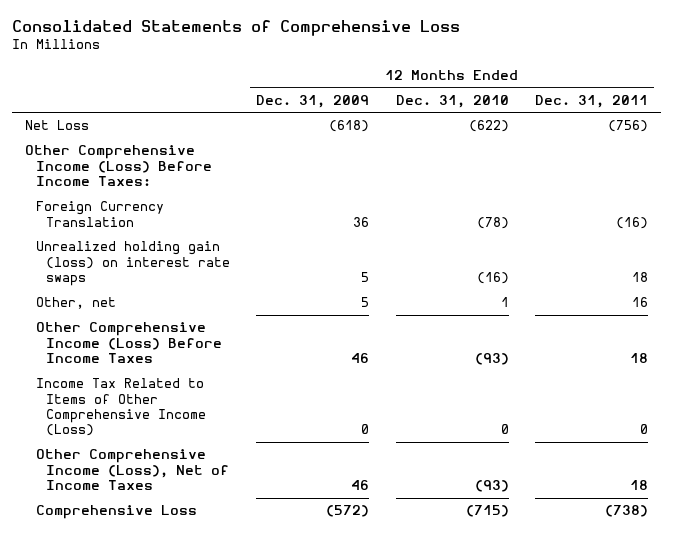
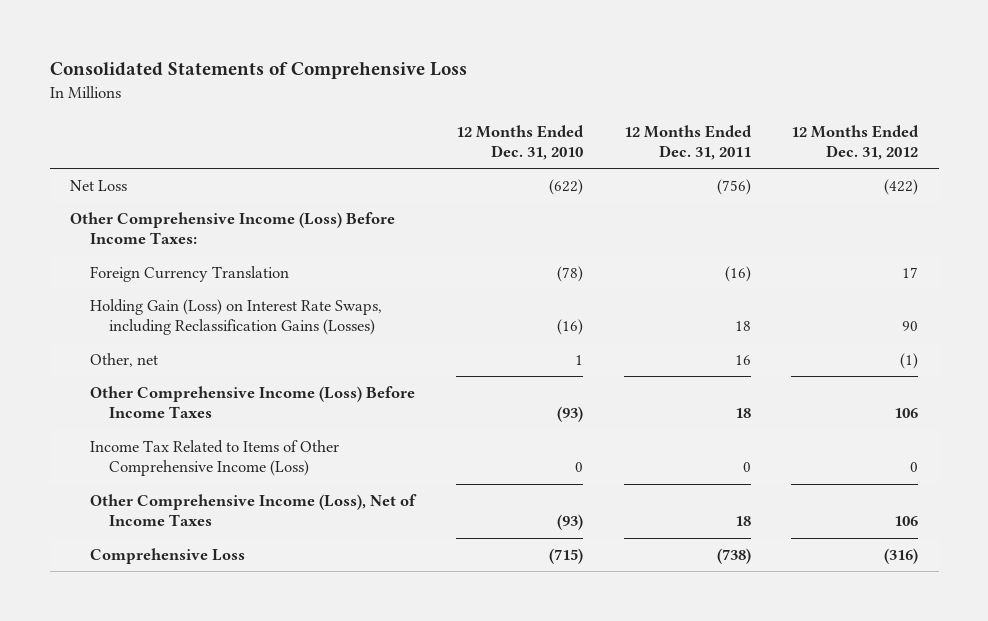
- | 12 Months Ended Dec. 31, 2009 | 12 Months Ended Dec. 31, 2010 | 12 Months Ended Dec. 31, 2011
+ | 12 Months Ended Dec. 31, 2010 | 12 Months Ended Dec. 31, 2011 | 12 Months Ended Dec. 31, 2012
- Unrealized holding gain (loss) on interest rate swaps | 5 | (16) | 18
+ Holding Gain (Loss) on Interest Rate Swaps, including Reclassification Gains (Losses) | (16) | 18 | 90

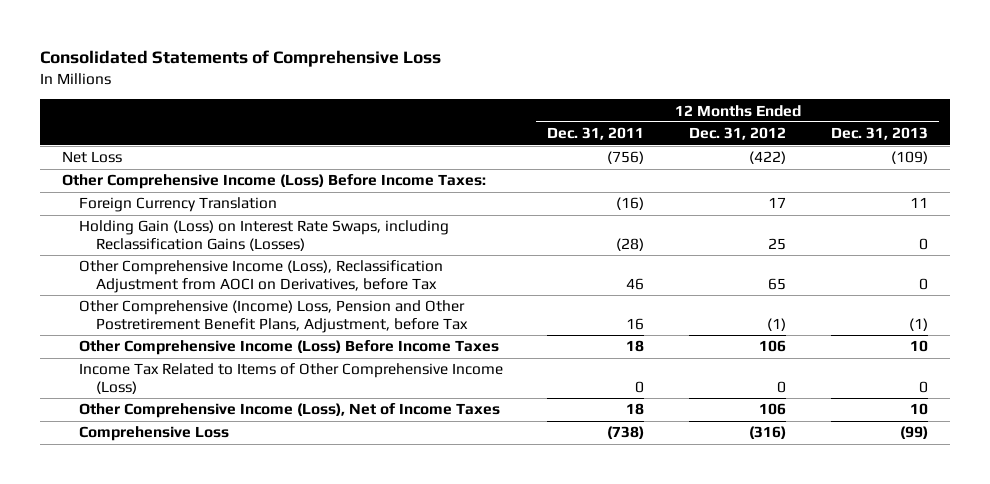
- | 12 Months Ended Dec. 31, 2010 | 12 Months Ended Dec. 31, 2011 | 12 Months Ended Dec. 31, 2012
+ | 12 Months Ended Dec. 31, 2011 | 12 Months Ended Dec. 31, 2012 | 12 Months Ended Dec. 31, 2013
- Holding Gain (Loss) on Interest Rate Swaps, including Reclassification Gains (Losses) | (16) | 18 | 90
- Other, net | 1 | 16 | (1)
+ Holding Gain (Loss) on Interest Rate Swaps, including Reclassification Gains (Losses) | (28) | 25 | 0
+ Other Comprehensive Income (Loss), Reclassification Adjustment from AOCI on Derivatives, before Tax | 46 | 65 | 0
+ Other Comprehensive (Income) Loss, Pension and Other Postretirement Benefit Plans, Adjustment, before Tax | 16 | (1) | (1)

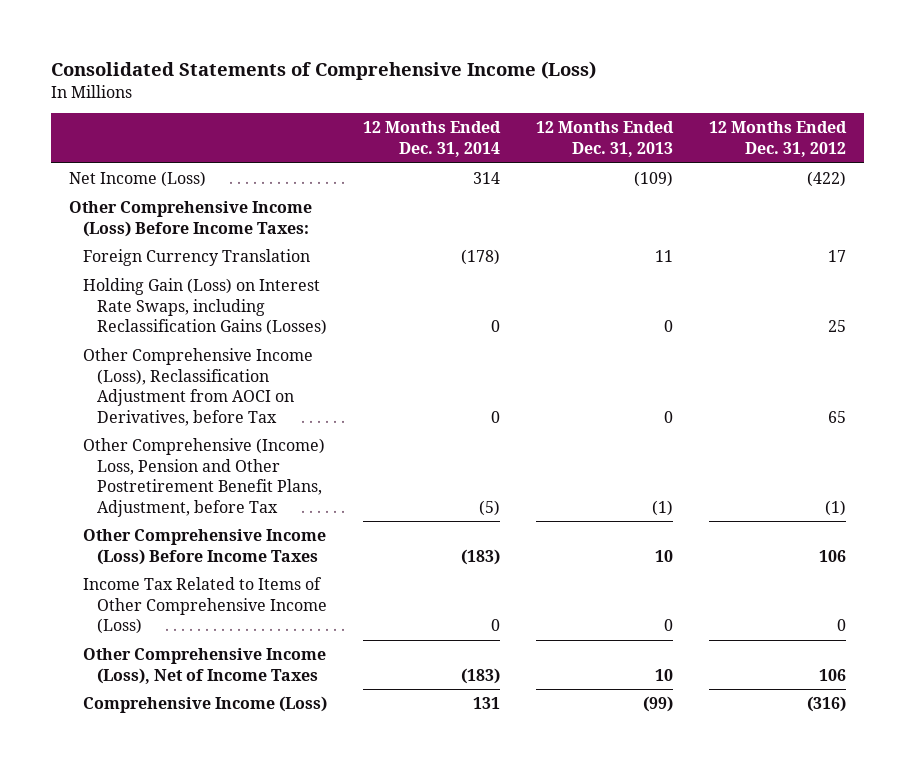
- Consolidated Statements of Comprehensive Loss
+ Consolidated Statements of Comprehensive Income (Loss)
- | 12 Months Ended Dec. 31, 2011 | 12 Months Ended Dec. 31, 2012 | 12 Months Ended Dec. 31, 2013
+ | 12 Months Ended Dec. 31, 2014 | 12 Months Ended Dec. 31, 2013 | 12 Months Ended Dec. 31, 2012
- Net Loss | (756) | (422) | (109)
+ Net Income (Loss) | 314 | (109) | (422)
- Comprehensive Loss | (738) | (316) | (99)
+ Comprehensive Income (Loss) | 131 | (99) | (316)

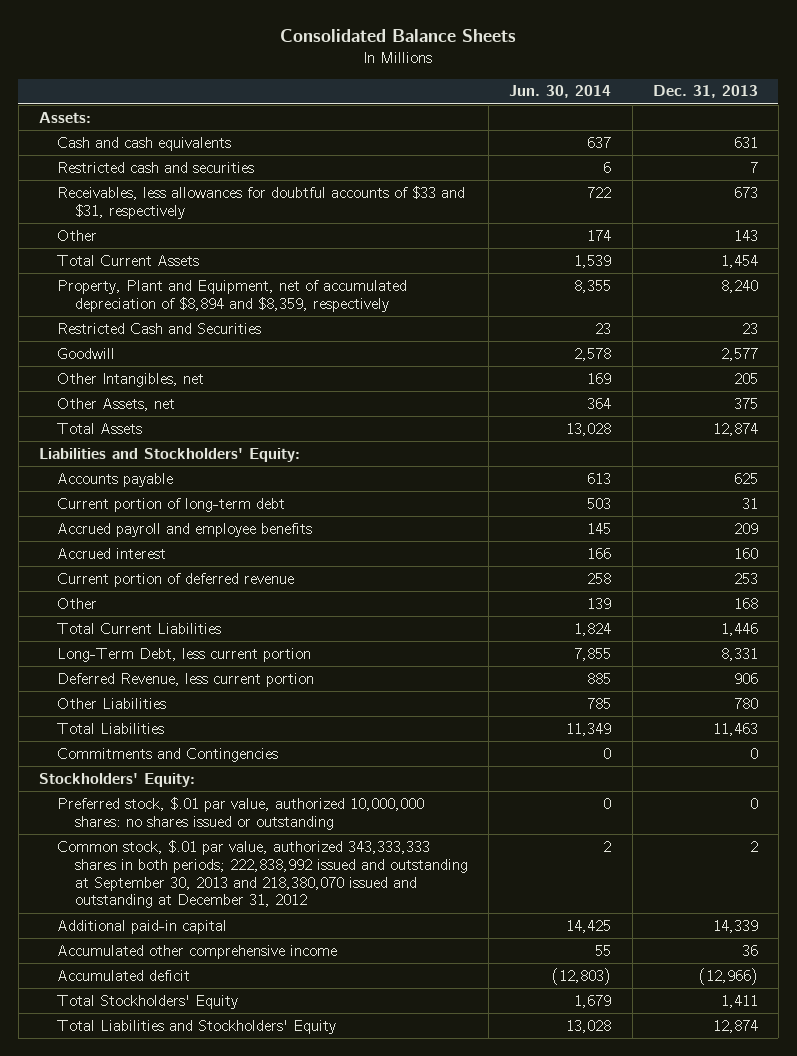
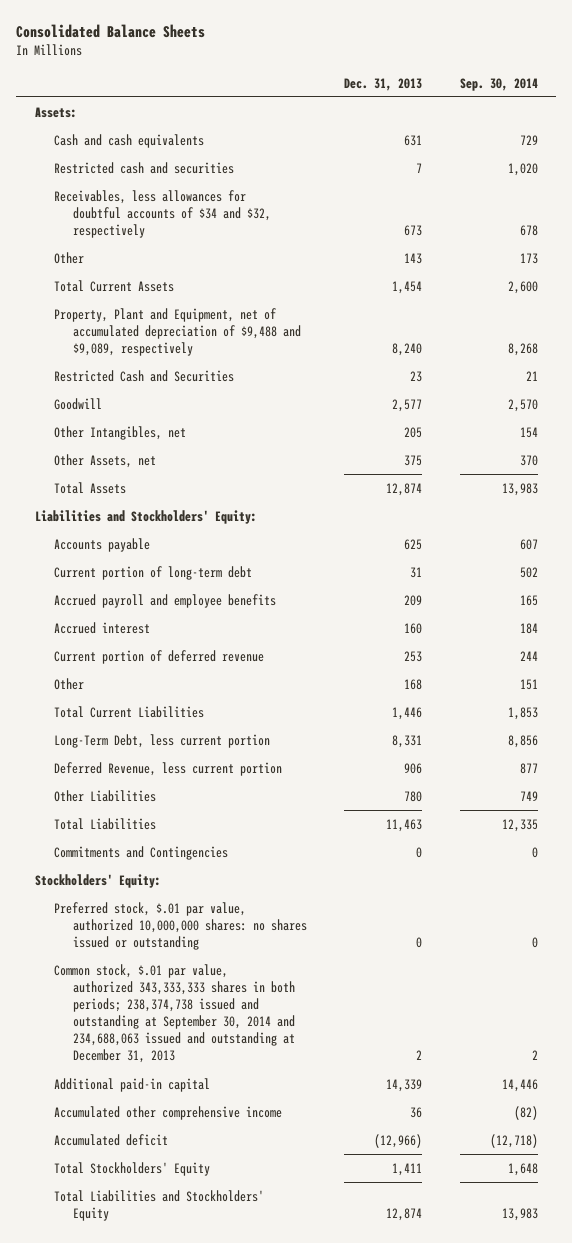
- | Jun. 30, 2014 | Dec. 31, 2013
+ | Dec. 31, 2013 | Sep. 30, 2014
- Receivables, less allowances for doubtful accounts of $33 and $31, respectively | 722 | 673
+ Receivables, less allowances for doubtful accounts of $34 and $32, respectively | 673 | 678
- Property, Plant and Equipment, net of accumulated depreciation of $8,894 and $8,359, respectively | 8,355 | 8,240
+ Property, Plant and Equipment, net of accumulated depreciation of $9,488 and $9,089, respectively | 8,240 | 8,268
- Common stock, $.01 par value, authorized 343,333,333 shares in both periods; 222,838,992 issued and outstanding at September 30, 2013 and 218,380,070 issued and outstanding at December 31, 2012 | 2 | 2
+ Common stock, $.01 par value, authorized 343,333,333 shares in both periods; 238,374,738 issued and outstanding at September 30, 2014 and 234,688,063 issued and outstanding at December 31, 2013 | 2 | 2

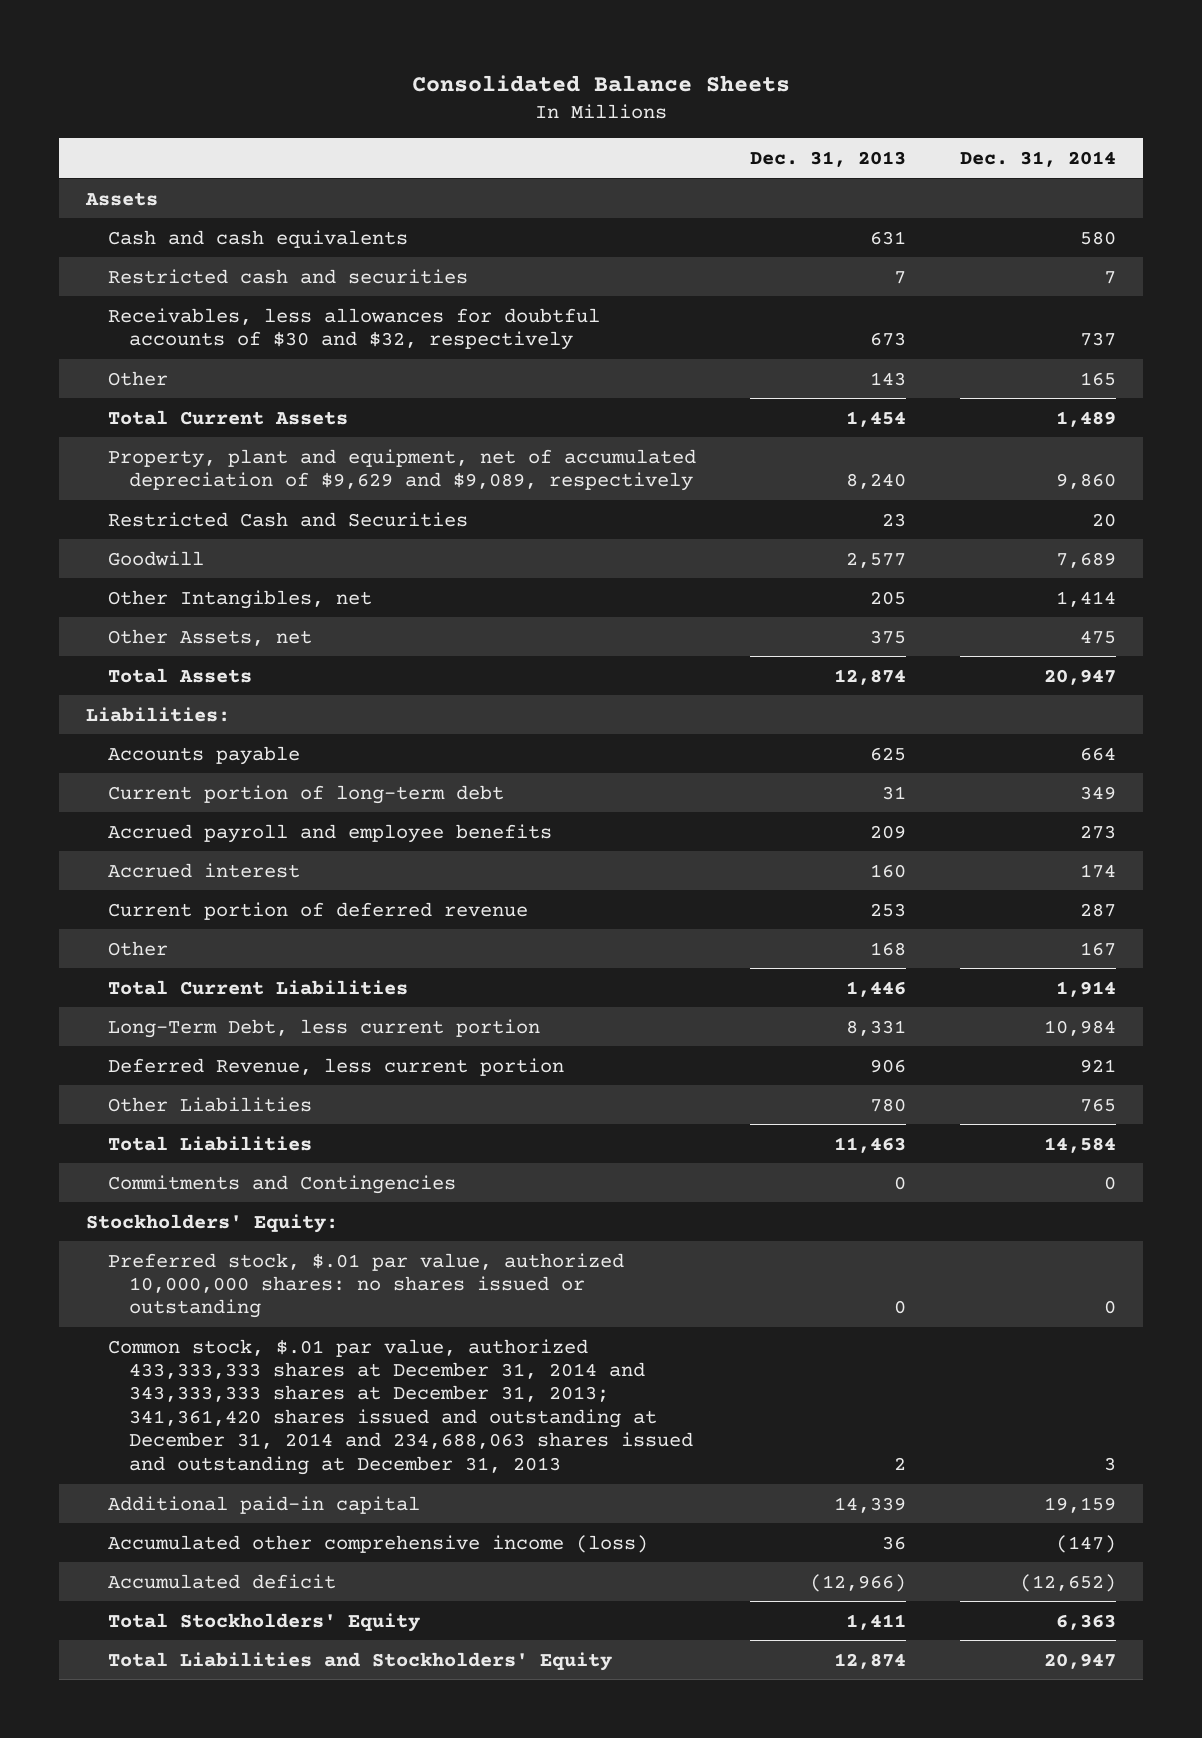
- | Dec. 31, 2013 | Sep. 30, 2014
+ | Dec. 31, 2013 | Dec. 31, 2014
- Assets:
+ Assets
- Receivables, less allowances for doubtful accounts of $34 and $32, respectively | 673 | 678
+ Receivables, less allowances for doubtful accounts of $30 and $32, respectively | 673 | 737
- Property, Plant and Equipment, net of accumulated depreciation of $9,488 and $9,089, respectively | 8,240 | 8,268
+ Property, plant and equipment, net of accumulated depreciation of $9,629 and $9,089, respectively | 8,240 | 9,860
- Liabilities and Stockholders' Equity:
+ Liabilities:
- Common stock, $.01 par value, authorized 343,333,333 shares in both periods; 238,374,738 issued and outstanding at September 30, 2014 and 234,688,063 issued and outstanding at December 31, 2013 | 2 | 2
+ Common stock, $.01 par value, authorized 433,333,333 shares at December 31, 2014 and 343,333,333 shares at December 31, 2013; 341,361,420 shares issued and outstanding at December 31, 2014 and 234,688,063 shares issued and outstanding at December 31, 2013 | 2 | 3
- Accumulated other comprehensive income | 36 | (82)
+ Accumulated other comprehensive income (loss) | 36 | (147)

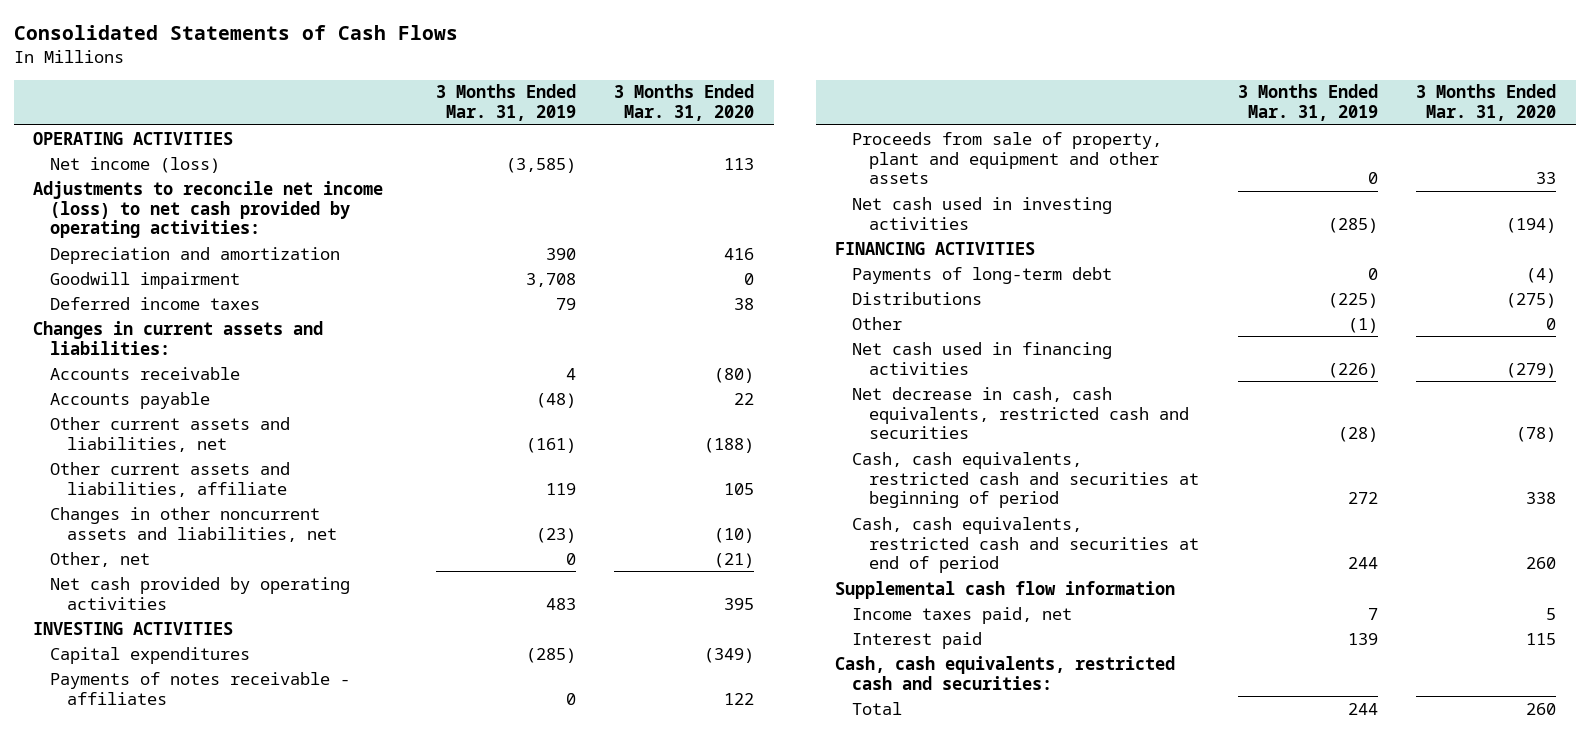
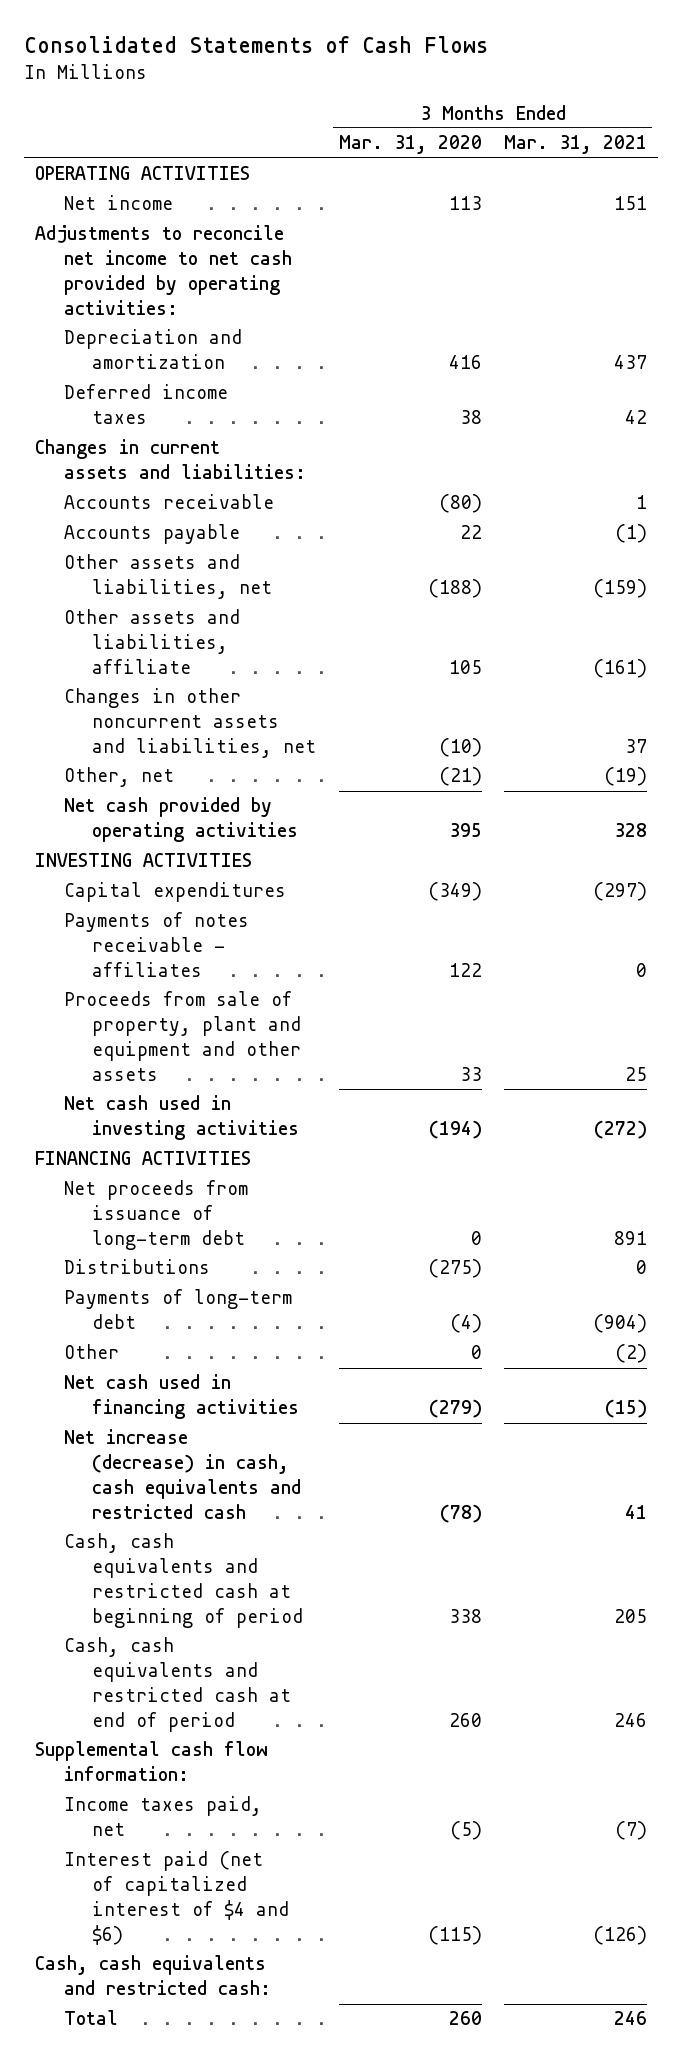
- | 3 Months Ended Mar. 31, 2019 | 3 Months Ended Mar. 31, 2020
+ | 3 Months Ended Mar. 31, 2020 | 3 Months Ended Mar. 31, 2021
- Net income (loss) | (3,585) | 113
- Adjustments to reconcile net income (loss) to net cash provided by operating activities:
+ Net income | 113 | 151
+ Adjustments to reconcile net income to net cash provided by operating activities:
- Goodwill impairment | 3,708 | 0
- Other current assets and liabilities, net | (161) | (188)
- Other current assets and liabilities, affiliate | 119 | 105
+ Other assets and liabilities, net | (188) | (159)
+ Other assets and liabilities, affiliate | 105 | (161)
+ Net proceeds from issuance of long-term debt | 0 | 891
moved down: Payments of long-term debt | (4) | (904)
- Net decrease in cash, cash equivalents, restricted cash and securities | (28) | (78)
- Cash, cash equivalents, restricted cash and securities at beginning of period | 272 | 338
- Cash, cash equivalents, restricted cash and securities at end of period | 244 | 260
- Supplemental cash flow information
- Income taxes paid, net | 7 | 5
- Interest paid | 139 | 115
- Cash, cash equivalents, restricted cash and securities:
+ Net increase (decrease) in cash, cash equivalents and restricted cash | (78) | 41
+ Cash, cash equivalents and restricted cash at beginning of period | 338 | 205
+ Cash, cash equivalents and restricted cash at end of period | 260 | 246
+ Supplemental cash flow information:
+ Income taxes paid, net | (5) | (7)
+ Interest paid (net of capitalized interest of $4 and $6) | (115) | (126)
+ Cash, cash equivalents and restricted cash:

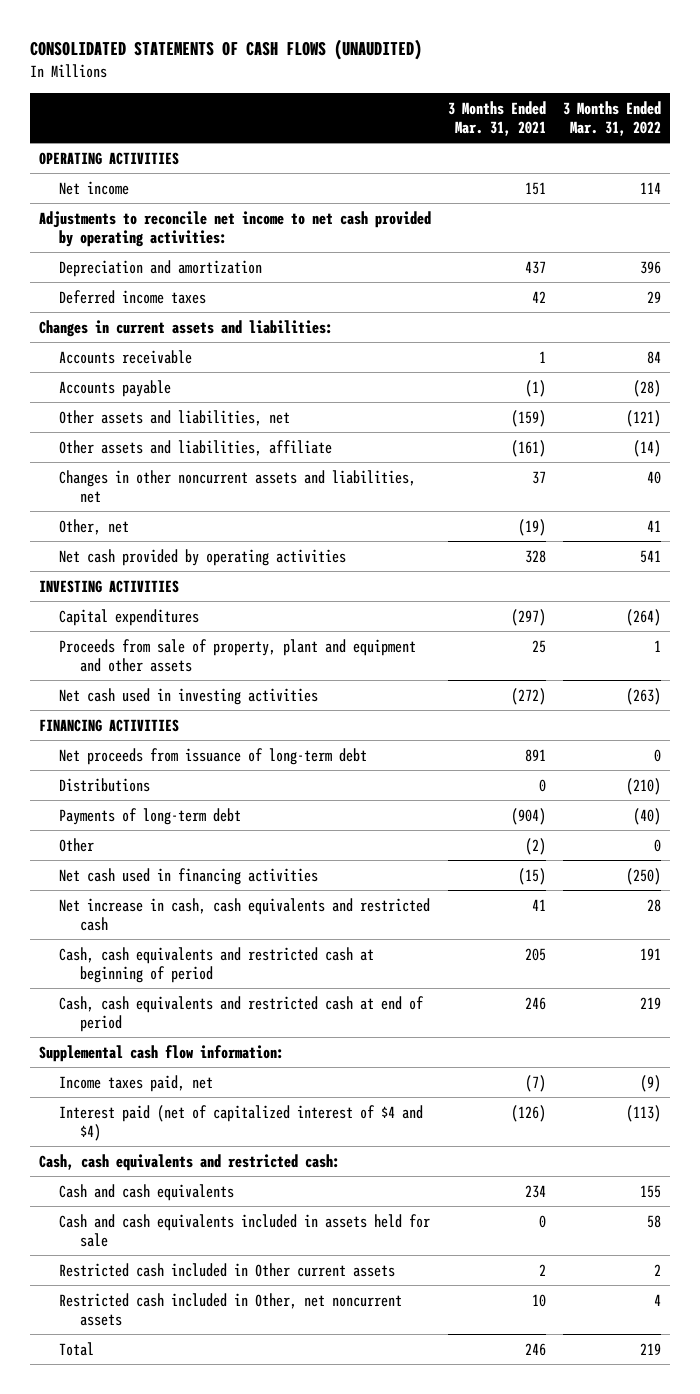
- Consolidated Statements of Cash Flows
+ CONSOLIDATED STATEMENTS OF CASH FLOWS (UNAUDITED)
- | 3 Months Ended Mar. 31, 2020 | 3 Months Ended Mar. 31, 2021
+ | 3 Months Ended Mar. 31, 2021 | 3 Months Ended Mar. 31, 2022
- Payments of notes receivable - affiliates | 122 | 0
- Net increase (decrease) in cash, cash equivalents and restricted cash | (78) | 41
+ Net increase in cash, cash equivalents and restricted cash | 41 | 28
- Interest paid (net of capitalized interest of $4 and $6) | (115) | (126)
+ Interest paid (net of capitalized interest of $4 and $4) | (126) | (113)
+ Cash and cash equivalents | 234 | 155
+ Cash and cash equivalents included in assets held for sale | 0 | 58
+ Restricted cash included in Other current assets | 2 | 2
+ Restricted cash included in Other, net noncurrent assets | 10 | 4

